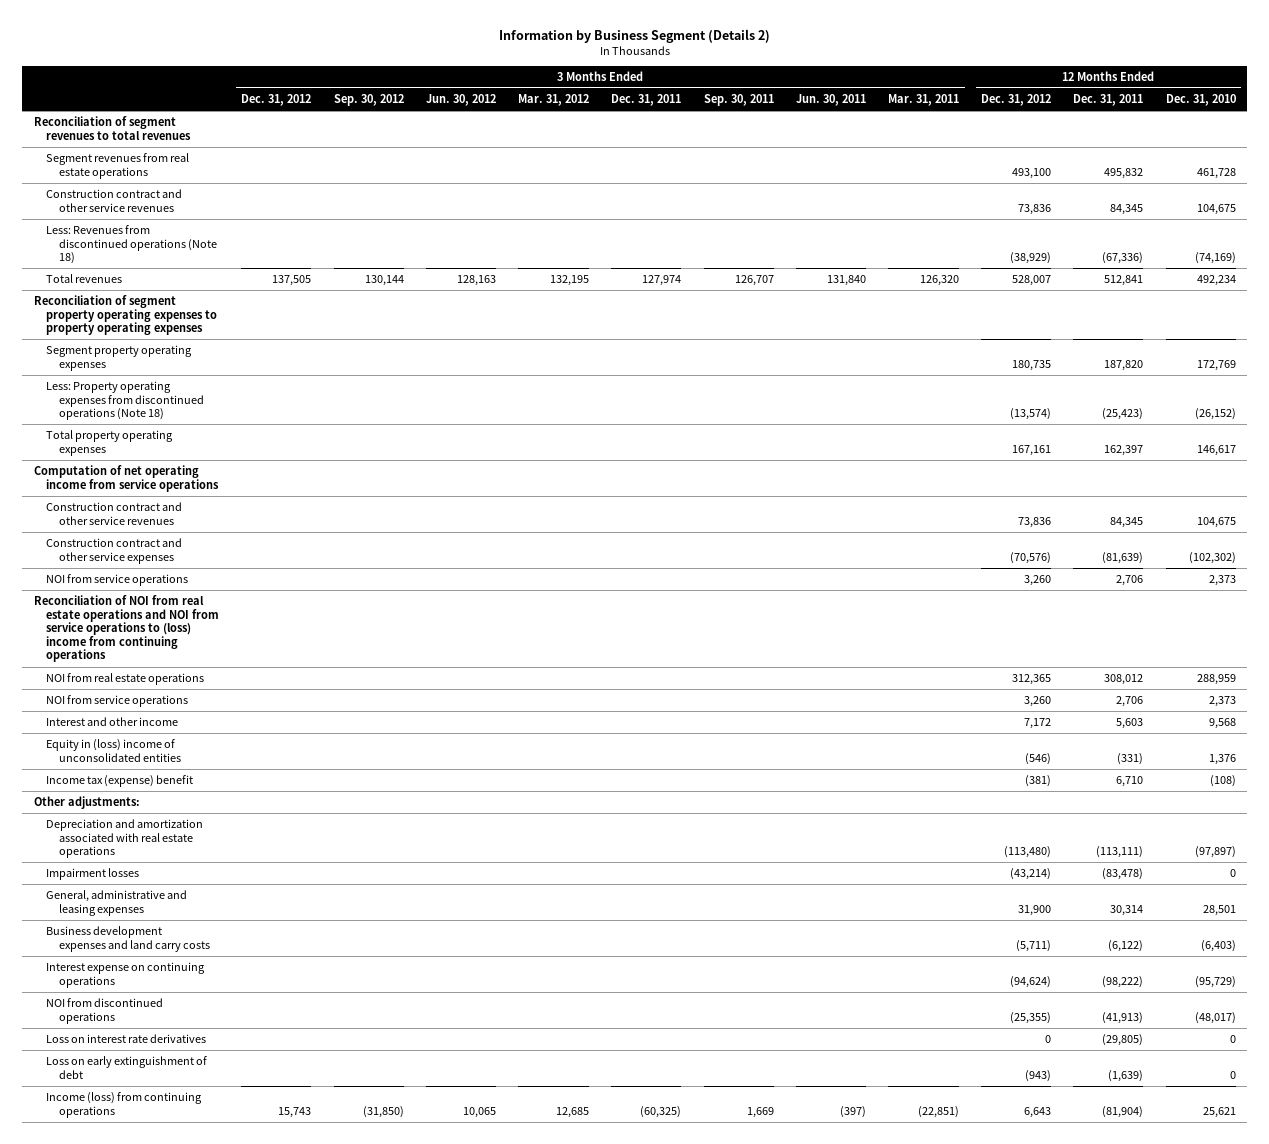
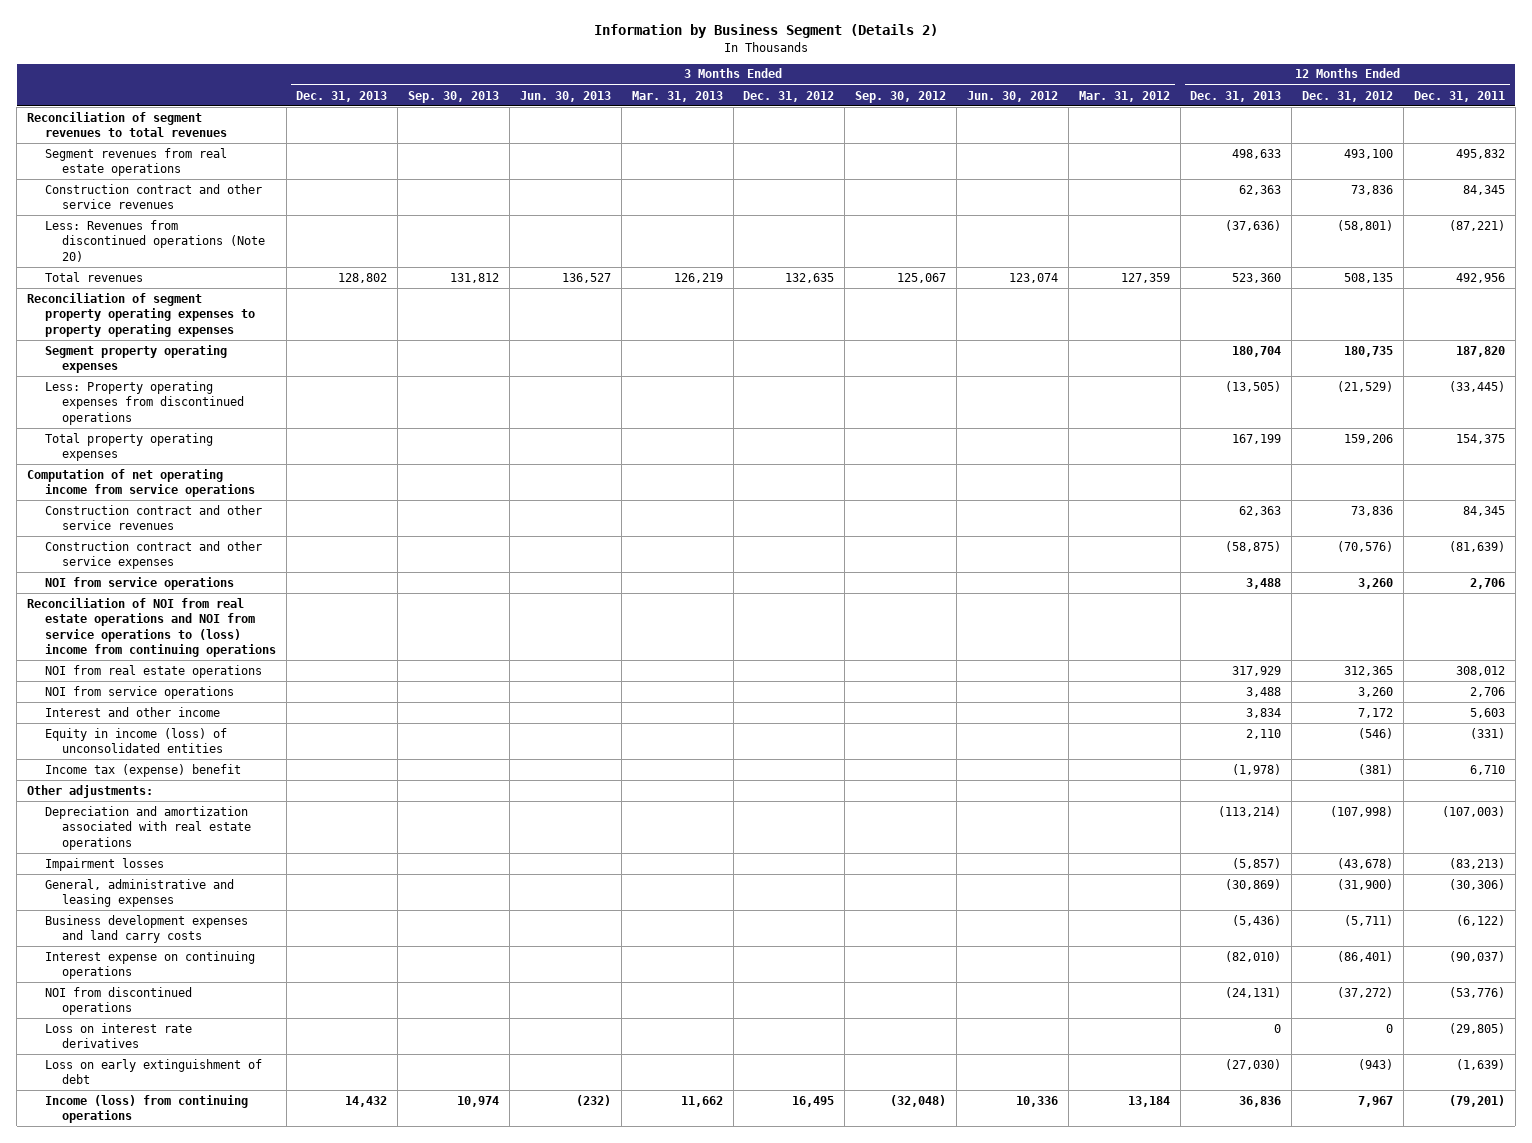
- | 3 Months Ended Dec. 31, 2012 | 3 Months Ended Sep. 30, 2012 | 3 Months Ended Jun. 30, 2012 | 3 Months Ended Mar. 31, 2012 | 3 Months Ended Dec. 31, 2011 | 3 Months Ended Sep. 30, 2011 | 3 Months Ended Jun. 30, 2011 | 3 Months Ended Mar. 31, 2011 | 12 Months Ended Dec. 31, 2012 | 12 Months Ended Dec. 31, 2011 | 12 Months Ended Dec. 31, 2010
+ | 3 Months Ended Dec. 31, 2013 | 3 Months Ended Sep. 30, 2013 | 3 Months Ended Jun. 30, 2013 | 3 Months Ended Mar. 31, 2013 | 3 Months Ended Dec. 31, 2012 | 3 Months Ended Sep. 30, 2012 | 3 Months Ended Jun. 30, 2012 | 3 Months Ended Mar. 31, 2012 | 12 Months Ended Dec. 31, 2013 | 12 Months Ended Dec. 31, 2012 | 12 Months Ended Dec. 31, 2011
- Less: Revenues from discontinued operations (Note 18) | | | | | | | | | (38,929) | (67,336) | (74,169)
- Total revenues | 137,505 | 130,144 | 128,163 | 132,195 | 127,974 | 126,707 | 131,840 | 126,320 | 528,007 | 512,841 | 492,234
+ Less: Revenues from discontinued operations (Note 20) | | | | | | | | | (37,636) | (58,801) | (87,221)
+ Total revenues | 128,802 | 131,812 | 136,527 | 126,219 | 132,635 | 125,067 | 123,074 | 127,359 | 523,360 | 508,135 | 492,956
- Less: Property operating expenses from discontinued operations (Note 18) | | | | | | | | | (13,574) | (25,423) | (26,152)
- Total property operating expenses | | | | | | | | | 167,161 | 162,397 | 146,617
+ Less: Property operating expenses from discontinued operations | | | | | | | | | (13,505) | (21,529) | (33,445)
+ Total property operating expenses | | | | | | | | | 167,199 | 159,206 | 154,375
- Equity in (loss) income of unconsolidated entities | | | | | | | | | (546) | (331) | 1,376
+ Equity in income (loss) of unconsolidated entities | | | | | | | | | 2,110 | (546) | (331)
- Depreciation and amortization associated with real estate operations | | | | | | | | | (113,480) | (113,111) | (97,897)
- Impairment losses | | | | | | | | | (43,214) | (83,478) | 0
- General, administrative and leasing expenses | | | | | | | | | 31,900 | 30,314 | 28,501
+ Depreciation and amortization associated with real estate operations | | | | | | | | | (113,214) | (107,998) | (107,003)
+ Impairment losses | | | | | | | | | (5,857) | (43,678) | (83,213)
+ General, administrative and leasing expenses | | | | | | | | | (30,869) | (31,900) | (30,306)
- Interest expense on continuing operations | | | | | | | | | (94,624) | (98,222) | (95,729)
- NOI from discontinued operations | | | | | | | | | (25,355) | (41,913) | (48,017)
+ Interest expense on continuing operations | | | | | | | | | (82,010) | (86,401) | (90,037)
+ NOI from discontinued operations | | | | | | | | | (24,131) | (37,272) | (53,776)
- Income (loss) from continuing operations | 15,743 | (31,850) | 10,065 | 12,685 | (60,325) | 1,669 | (397) | (22,851) | 6,643 | (81,904) | 25,621
+ Income (loss) from continuing operations | 14,432 | 10,974 | (232) | 11,662 | 16,495 | (32,048) | 10,336 | 13,184 | 36,836 | 7,967 | (79,201)

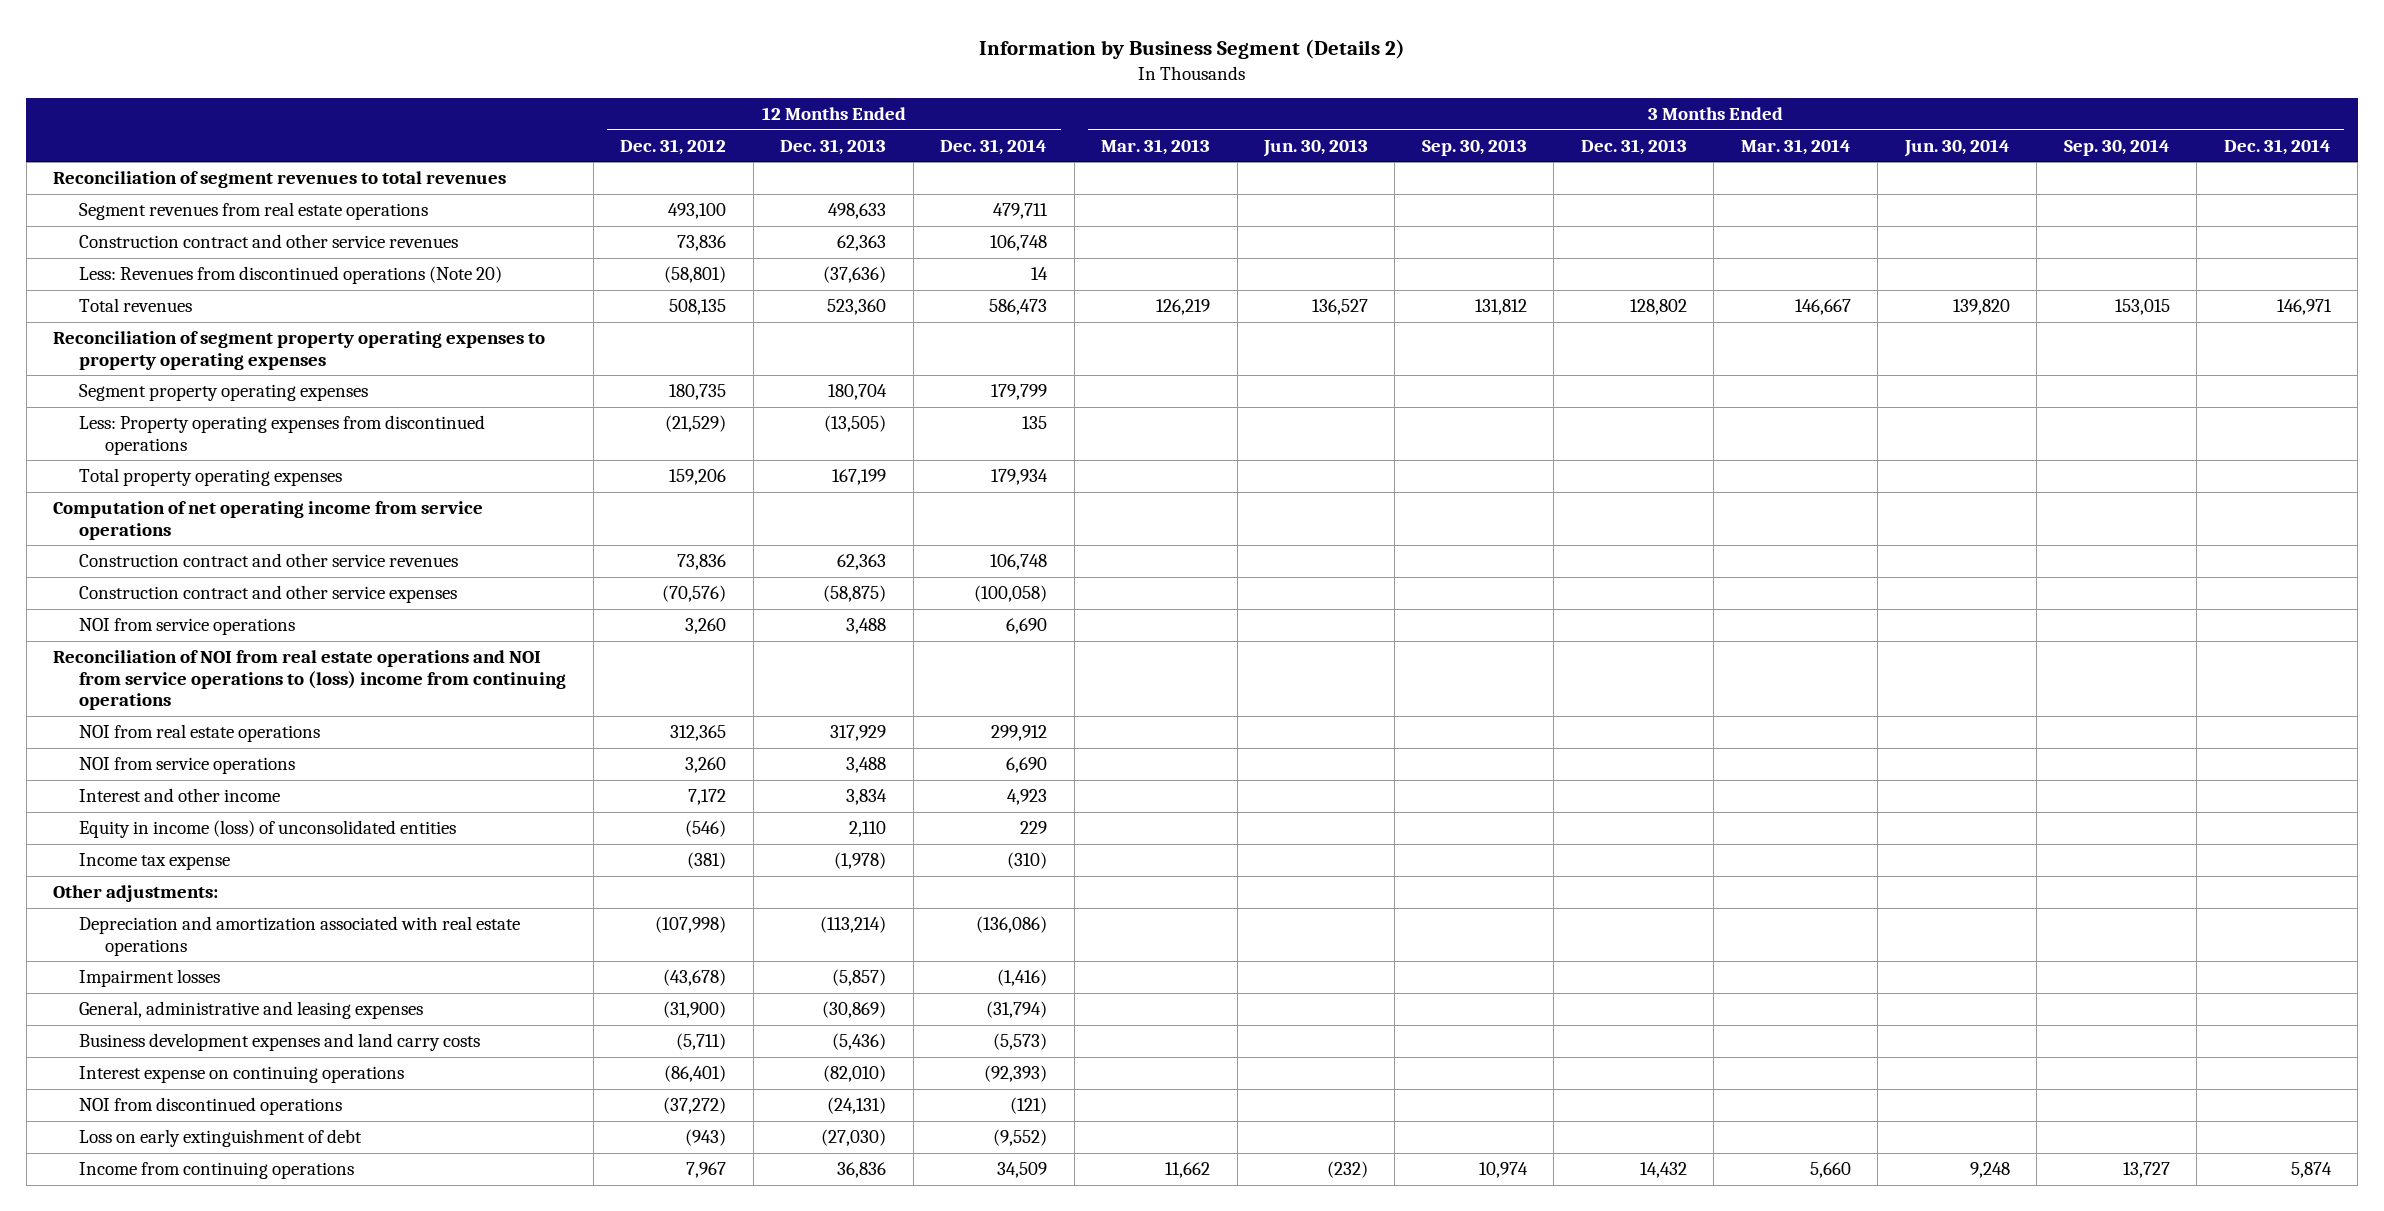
- | 3 Months Ended Dec. 31, 2013 | 3 Months Ended Sep. 30, 2013 | 3 Months Ended Jun. 30, 2013 | 3 Months Ended Mar. 31, 2013 | 3 Months Ended Dec. 31, 2012 | 3 Months Ended Sep. 30, 2012 | 3 Months Ended Jun. 30, 2012 | 3 Months Ended Mar. 31, 2012 | 12 Months Ended Dec. 31, 2013 | 12 Months Ended Dec. 31, 2012 | 12 Months Ended Dec. 31, 2011
+ | 12 Months Ended Dec. 31, 2012 | 12 Months Ended Dec. 31, 2013 | 12 Months Ended Dec. 31, 2014 | 3 Months Ended Mar. 31, 2013 | 3 Months Ended Jun. 30, 2013 | 3 Months Ended Sep. 30, 2013 | 3 Months Ended Dec. 31, 2013 | 3 Months Ended Mar. 31, 2014 | 3 Months Ended Jun. 30, 2014 | 3 Months Ended Sep. 30, 2014 | 3 Months Ended Dec. 31, 2014
- Income tax (expense) benefit | | | | | | | | | (1,978) | (381) | 6,710
+ Income tax expense | (381) | (1,978) | (310) | | | | | | | |
- Loss on interest rate derivatives | | | | | | | | | 0 | 0 | (29,805)
- Income (loss) from continuing operations | 14,432 | 10,974 | (232) | 11,662 | 16,495 | (32,048) | 10,336 | 13,184 | 36,836 | 7,967 | (79,201)
+ Income from continuing operations | 7,967 | 36,836 | 34,509 | 11,662 | (232) | 10,974 | 14,432 | 5,660 | 9,248 | 13,727 | 5,874

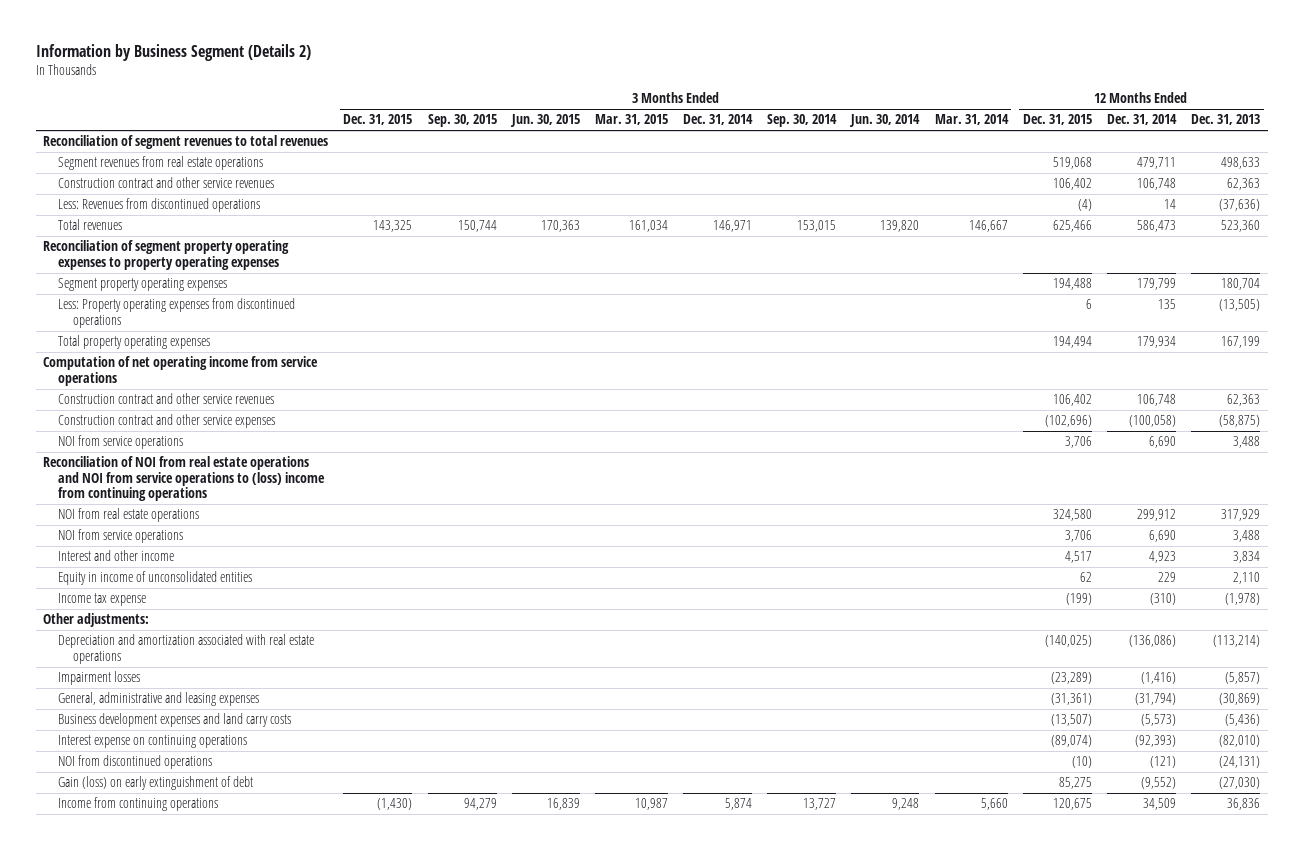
- | 12 Months Ended Dec. 31, 2012 | 12 Months Ended Dec. 31, 2013 | 12 Months Ended Dec. 31, 2014 | 3 Months Ended Mar. 31, 2013 | 3 Months Ended Jun. 30, 2013 | 3 Months Ended Sep. 30, 2013 | 3 Months Ended Dec. 31, 2013 | 3 Months Ended Mar. 31, 2014 | 3 Months Ended Jun. 30, 2014 | 3 Months Ended Sep. 30, 2014 | 3 Months Ended Dec. 31, 2014
+ | 3 Months Ended Dec. 31, 2015 | 3 Months Ended Sep. 30, 2015 | 3 Months Ended Jun. 30, 2015 | 3 Months Ended Mar. 31, 2015 | 3 Months Ended Dec. 31, 2014 | 3 Months Ended Sep. 30, 2014 | 3 Months Ended Jun. 30, 2014 | 3 Months Ended Mar. 31, 2014 | 12 Months Ended Dec. 31, 2015 | 12 Months Ended Dec. 31, 2014 | 12 Months Ended Dec. 31, 2013
- Less: Revenues from discontinued operations (Note 20) | (58,801) | (37,636) | 14 | | | | | | | |
+ Less: Revenues from discontinued operations | | | | | | | | | (4) | 14 | (37,636)
- Equity in income (loss) of unconsolidated entities | (546) | 2,110 | 229 | | | | | | | |
+ Equity in income of unconsolidated entities | | | | | | | | | 62 | 229 | 2,110
- Loss on early extinguishment of debt | (943) | (27,030) | (9,552) | | | | | | | |
+ Gain (loss) on early extinguishment of debt | | | | | | | | | 85,275 | (9,552) | (27,030)

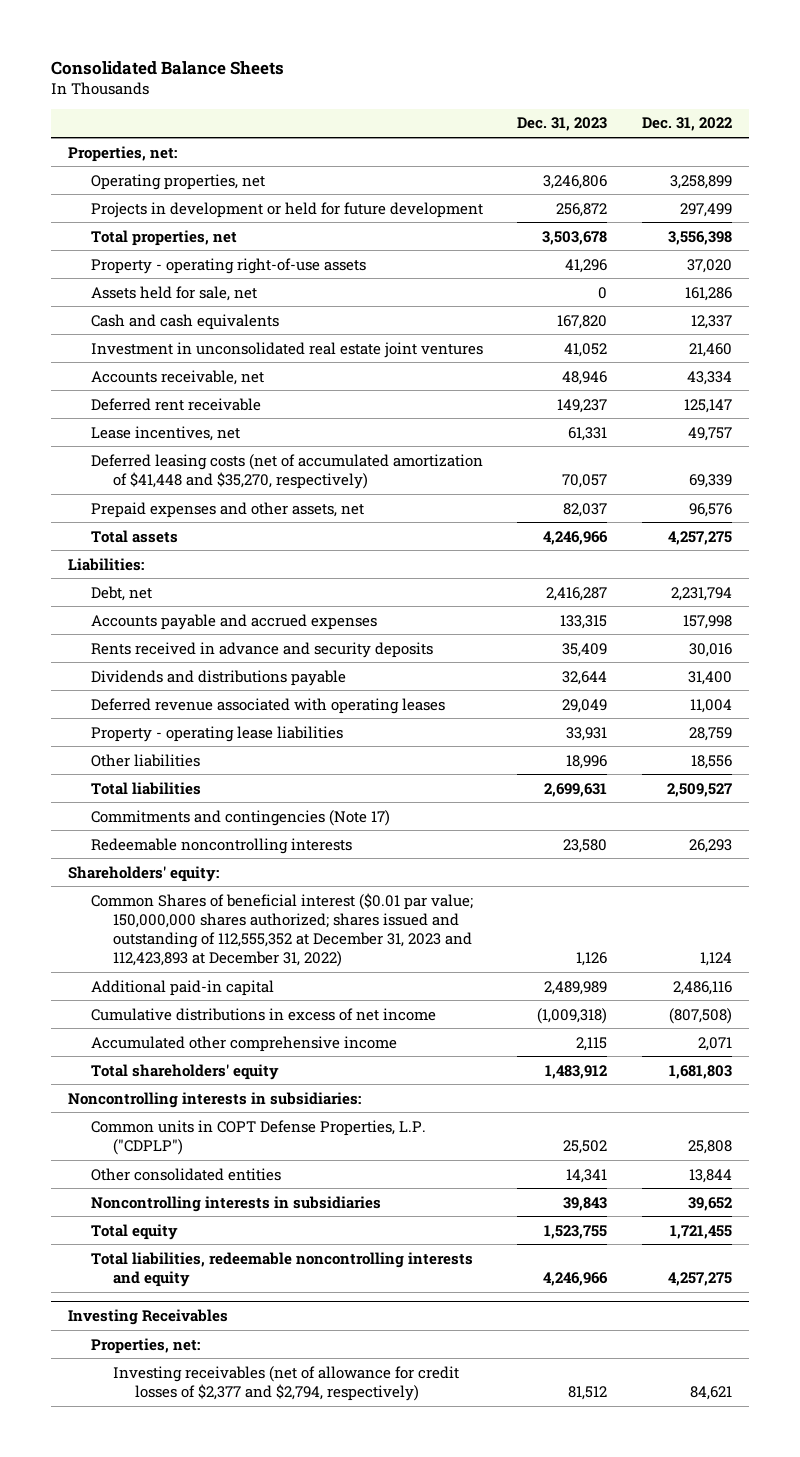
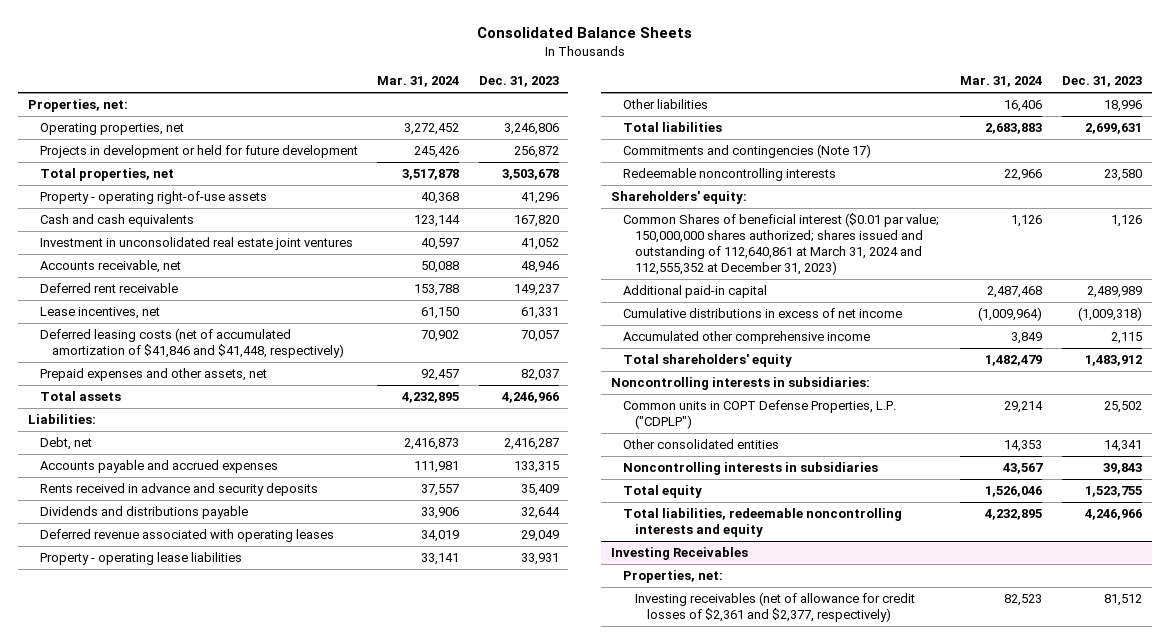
- | Dec. 31, 2023 | Dec. 31, 2022
+ | Mar. 31, 2024 | Dec. 31, 2023
- Assets held for sale, net | 0 | 161,286
- Deferred leasing costs (net of accumulated amortization of $41,448 and $35,270, respectively) | 70,057 | 69,339
+ Deferred leasing costs (net of accumulated amortization of $41,846 and $41,448, respectively) | 70,902 | 70,057
- Common Shares of beneficial interest ($0.01 par value; 150,000,000 shares authorized; shares issued and outstanding of 112,555,352 at December 31, 2023 and 112,423,893 at December 31, 2022) | 1,126 | 1,124
+ Common Shares of beneficial interest ($0.01 par value; 150,000,000 shares authorized; shares issued and outstanding of 112,640,861 at March 31, 2024 and 112,555,352 at December 31, 2023) | 1,126 | 1,126
@ Investing Receivables
- Investing receivables (net of allowance for credit losses of $2,377 and $2,794, respectively) | 81,512 | 84,621
+ Investing receivables (net of allowance for credit losses of $2,361 and $2,377, respectively) | 82,523 | 81,512

